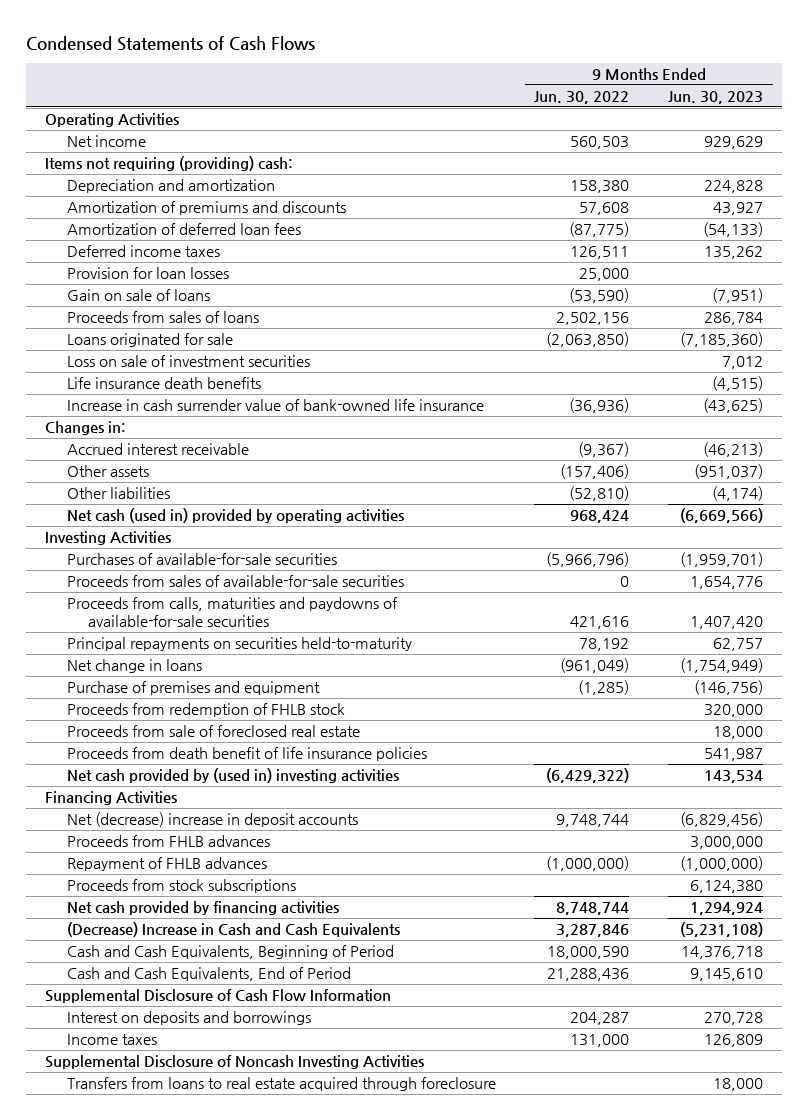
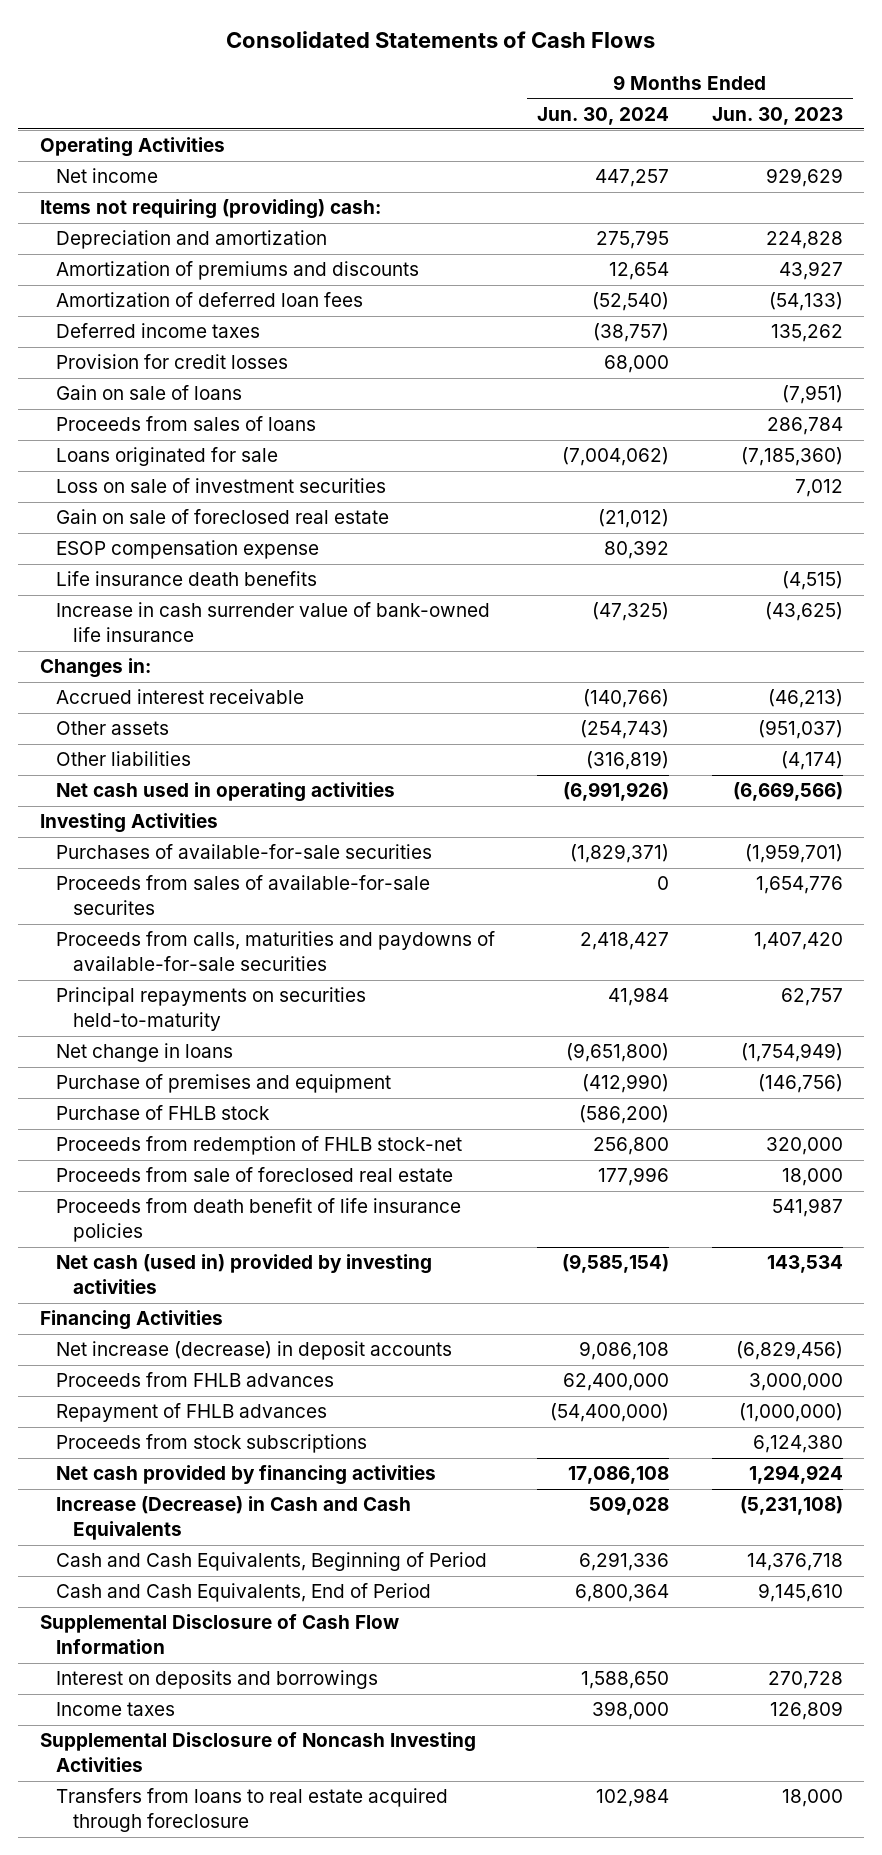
- Condensed Statements of Cash Flows
+ Consolidated Statements of Cash Flows
- | 9 Months Ended Jun. 30, 2022 | 9 Months Ended Jun. 30, 2023
+ | 9 Months Ended Jun. 30, 2024 | 9 Months Ended Jun. 30, 2023
- Provision for loan losses | 25,000 |
+ Provision for credit losses | 68,000 |
+ Gain on sale of foreclosed real estate | (21,012) |
+ ESOP compensation expense | 80,392 |
- Net cash (used in) provided by operating activities | 968,424 | (6,669,566)
+ Net cash used in operating activities | (6,991,926) | (6,669,566)
- Proceeds from sales of available-for-sale securities | 0 | 1,654,776
+ Proceeds from sales of available-for-sale securites | 0 | 1,654,776
- Proceeds from redemption of FHLB stock | | 320,000
+ Purchase of FHLB stock | (586,200) |
+ Proceeds from redemption of FHLB stock-net | 256,800 | 320,000
- Net cash provided by (used in) investing activities | (6,429,322) | 143,534
+ Net cash (used in) provided by investing activities | (9,585,154) | 143,534
- Net (decrease) increase in deposit accounts | 9,748,744 | (6,829,456)
+ Net increase (decrease) in deposit accounts | 9,086,108 | (6,829,456)
- (Decrease) Increase in Cash and Cash Equivalents | 3,287,846 | (5,231,108)
+ Increase (Decrease) in Cash and Cash Equivalents | 509,028 | (5,231,108)

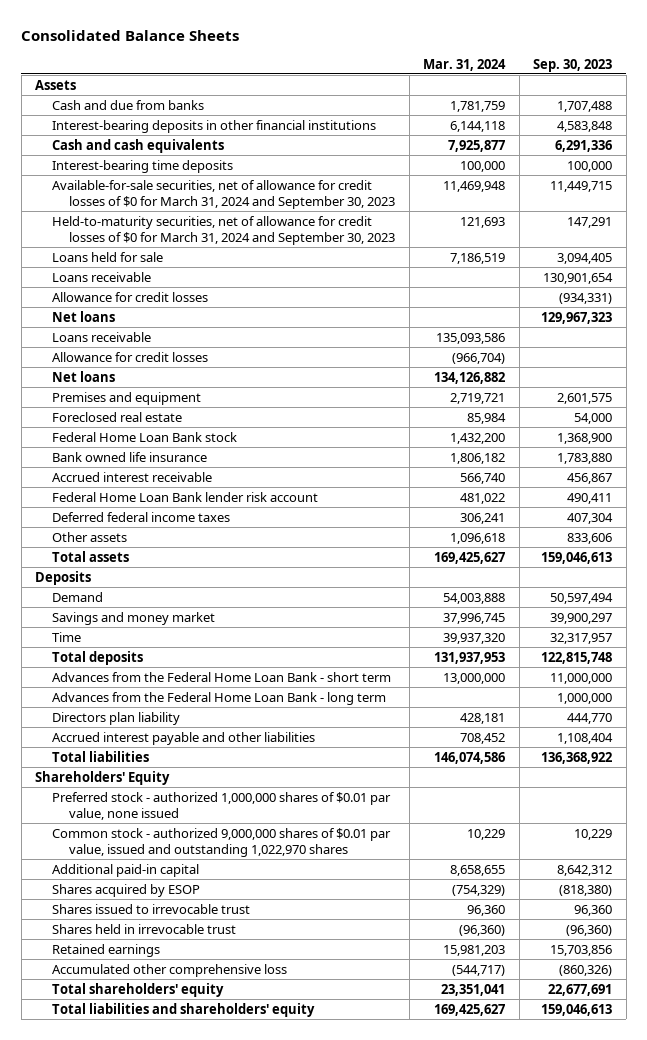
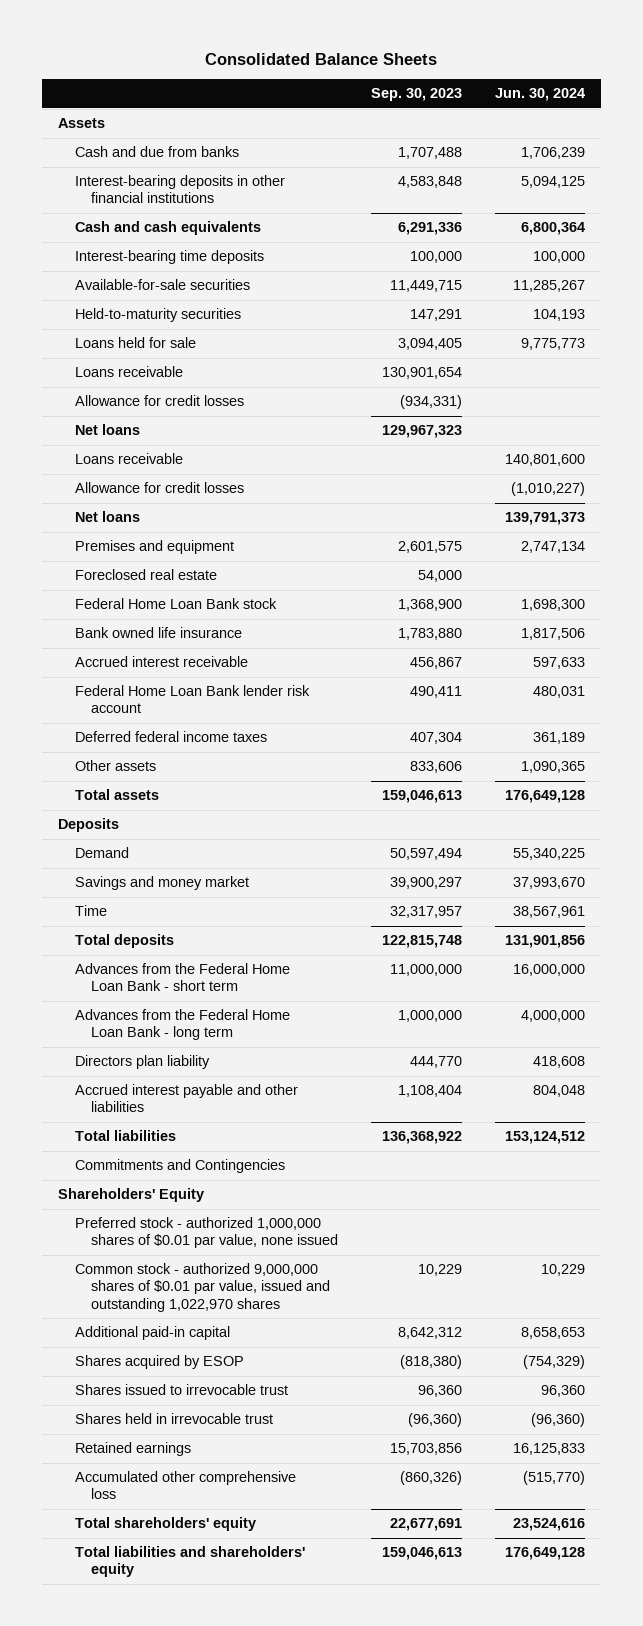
- | Mar. 31, 2024 | Sep. 30, 2023
+ | Sep. 30, 2023 | Jun. 30, 2024
- Available-for-sale securities, net of allowance for credit losses of $0 for March 31, 2024 and September 30, 2023 | 11,469,948 | 11,449,715
- Held-to-maturity securities, net of allowance for credit losses of $0 for March 31, 2024 and September 30, 2023 | 121,693 | 147,291
+ Available-for-sale securities | 11,449,715 | 11,285,267
+ Held-to-maturity securities | 147,291 | 104,193
+ Commitments and Contingencies

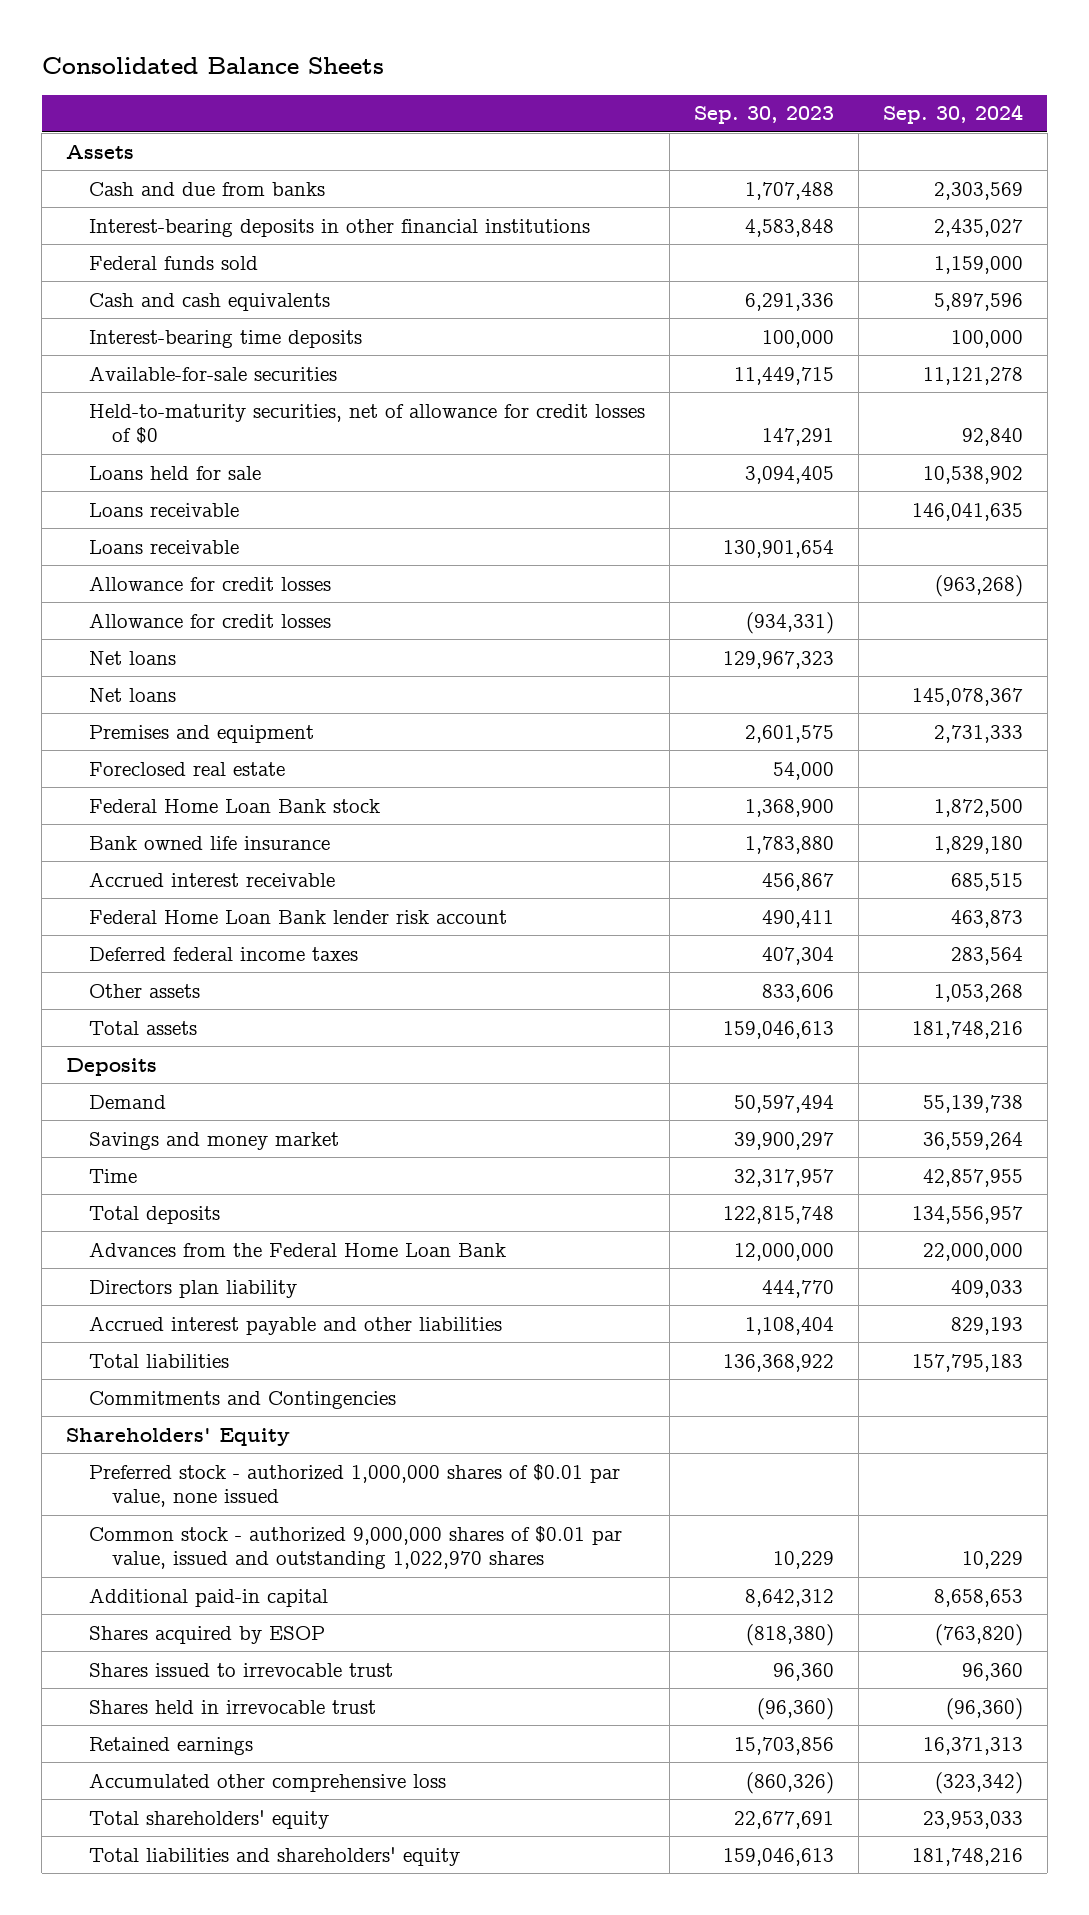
- | Sep. 30, 2023 | Jun. 30, 2024
+ | Sep. 30, 2023 | Sep. 30, 2024
+ Federal funds sold | | 1,159,000
- Held-to-maturity securities | 147,291 | 104,193
+ Held-to-maturity securities, net of allowance for credit losses of $0 | 147,291 | 92,840
moved up: Loans receivable | | 146,041,635
moved up: Allowance for credit losses | | (963,268)
- Advances from the Federal Home Loan Bank - short term | 11,000,000 | 16,000,000
- Advances from the Federal Home Loan Bank - long term | 1,000,000 | 4,000,000
+ Advances from the Federal Home Loan Bank | 12,000,000 | 22,000,000

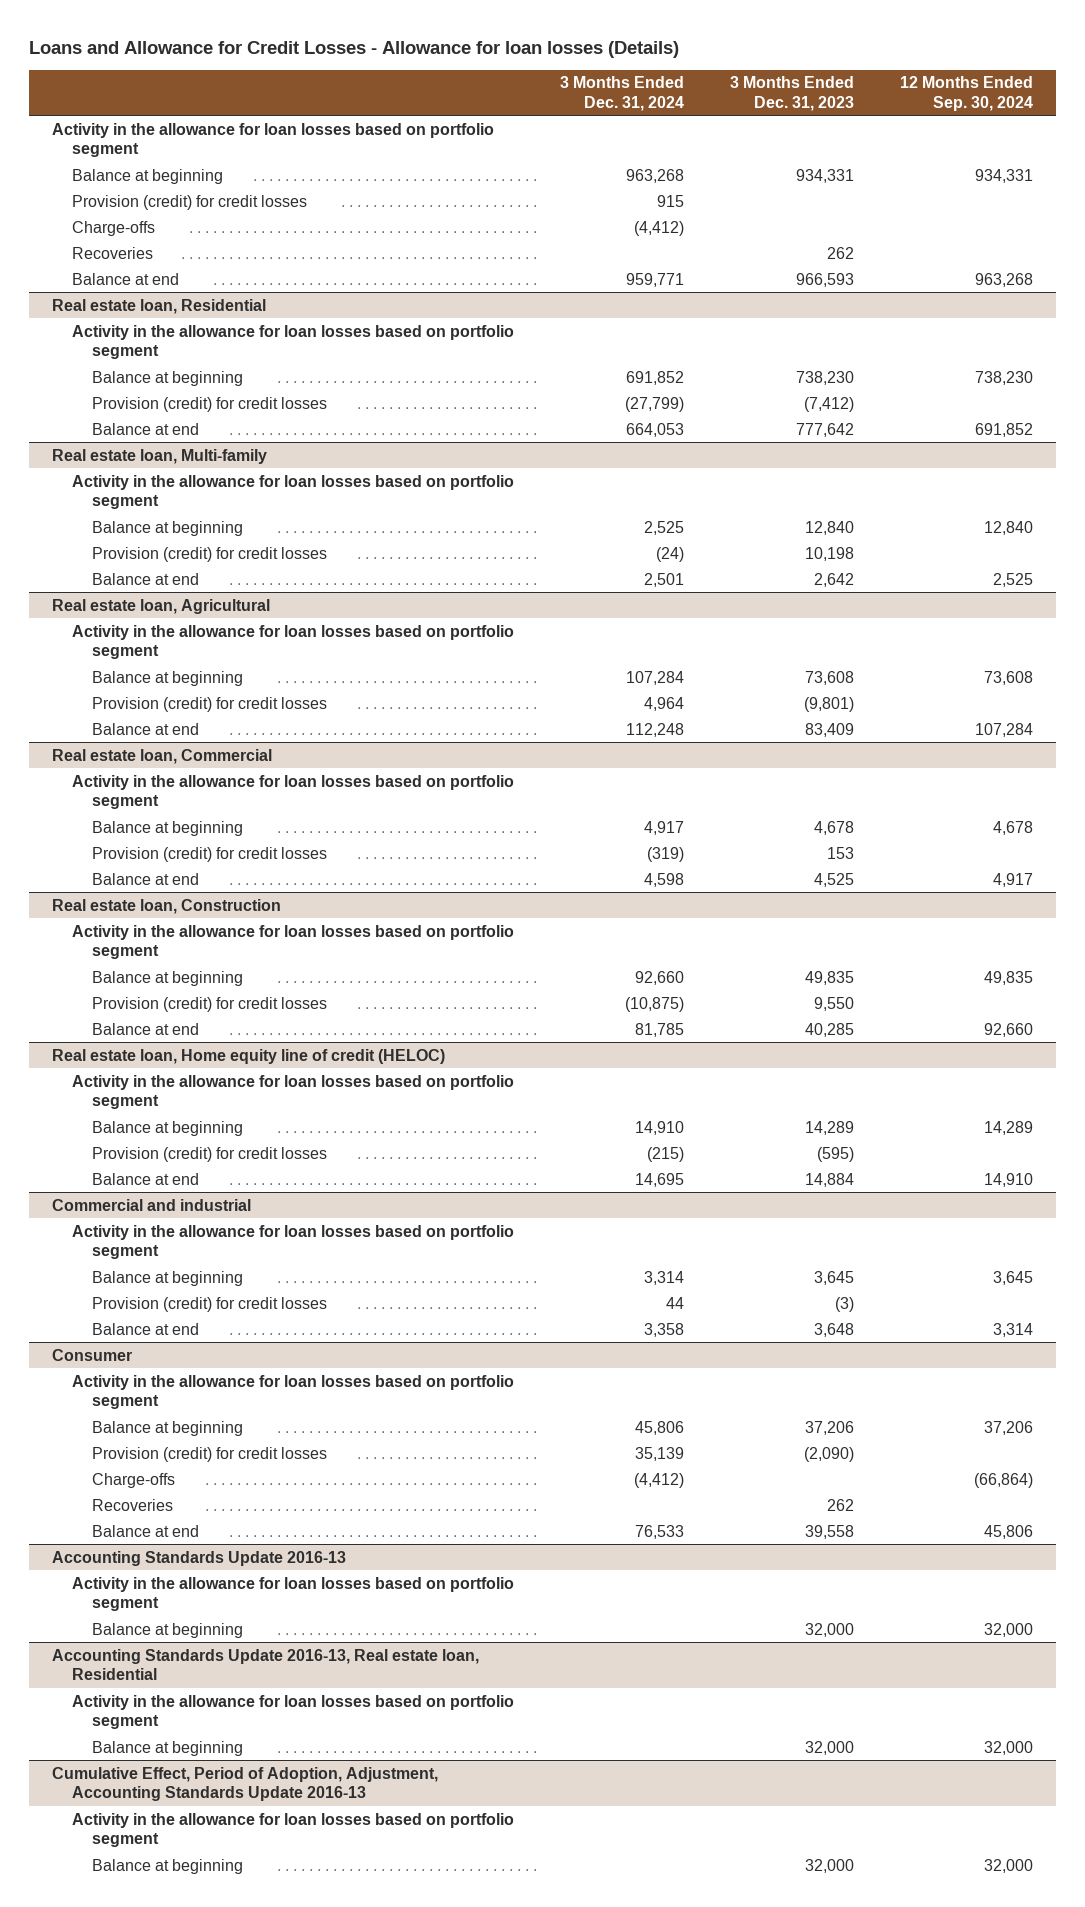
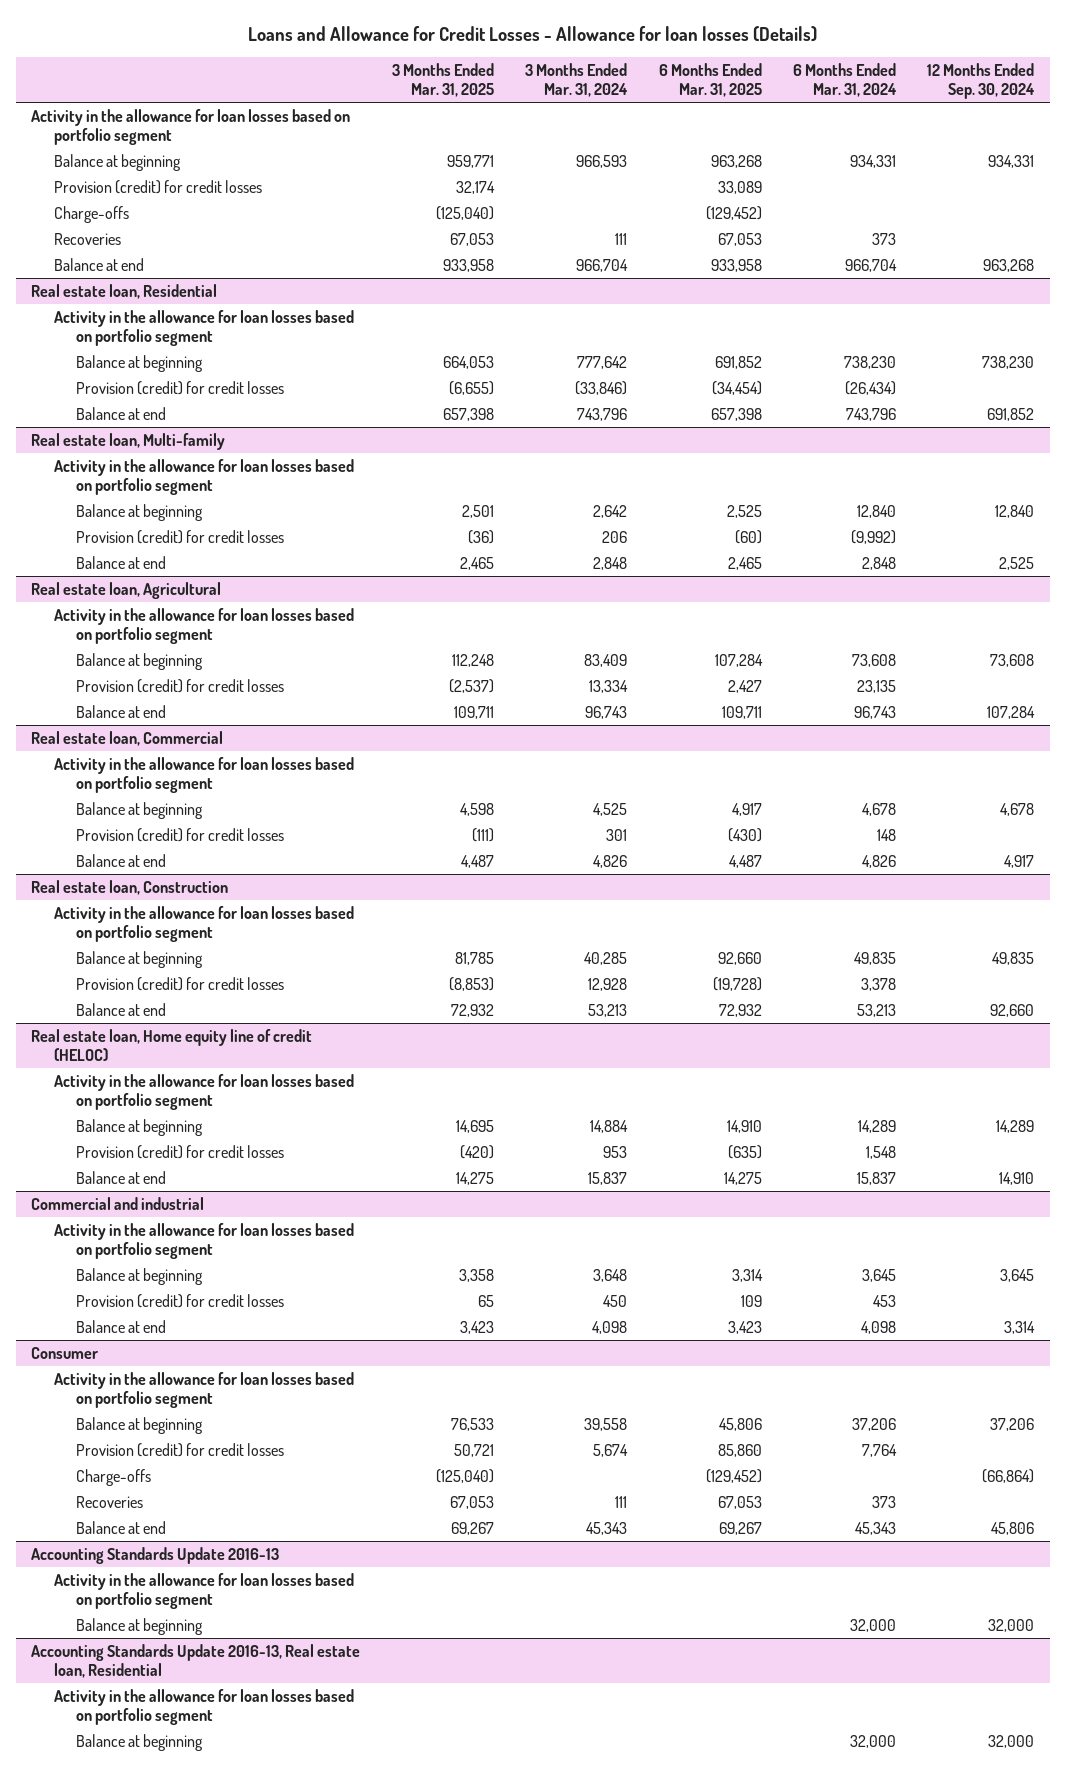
- | 3 Months Ended Dec. 31, 2024 | 3 Months Ended Dec. 31, 2023 | 12 Months Ended Sep. 30, 2024
+ | 3 Months Ended Mar. 31, 2025 | 3 Months Ended Mar. 31, 2024 | 6 Months Ended Mar. 31, 2025 | 6 Months Ended Mar. 31, 2024 | 12 Months Ended Sep. 30, 2024
- Cumulative Effect, Period of Adoption, Adjustment, Accounting Standards Update 2016-13
- Activity in the allowance for loan losses based on portfolio segment
- Balance at beginning | | 32,000 | 32,000

